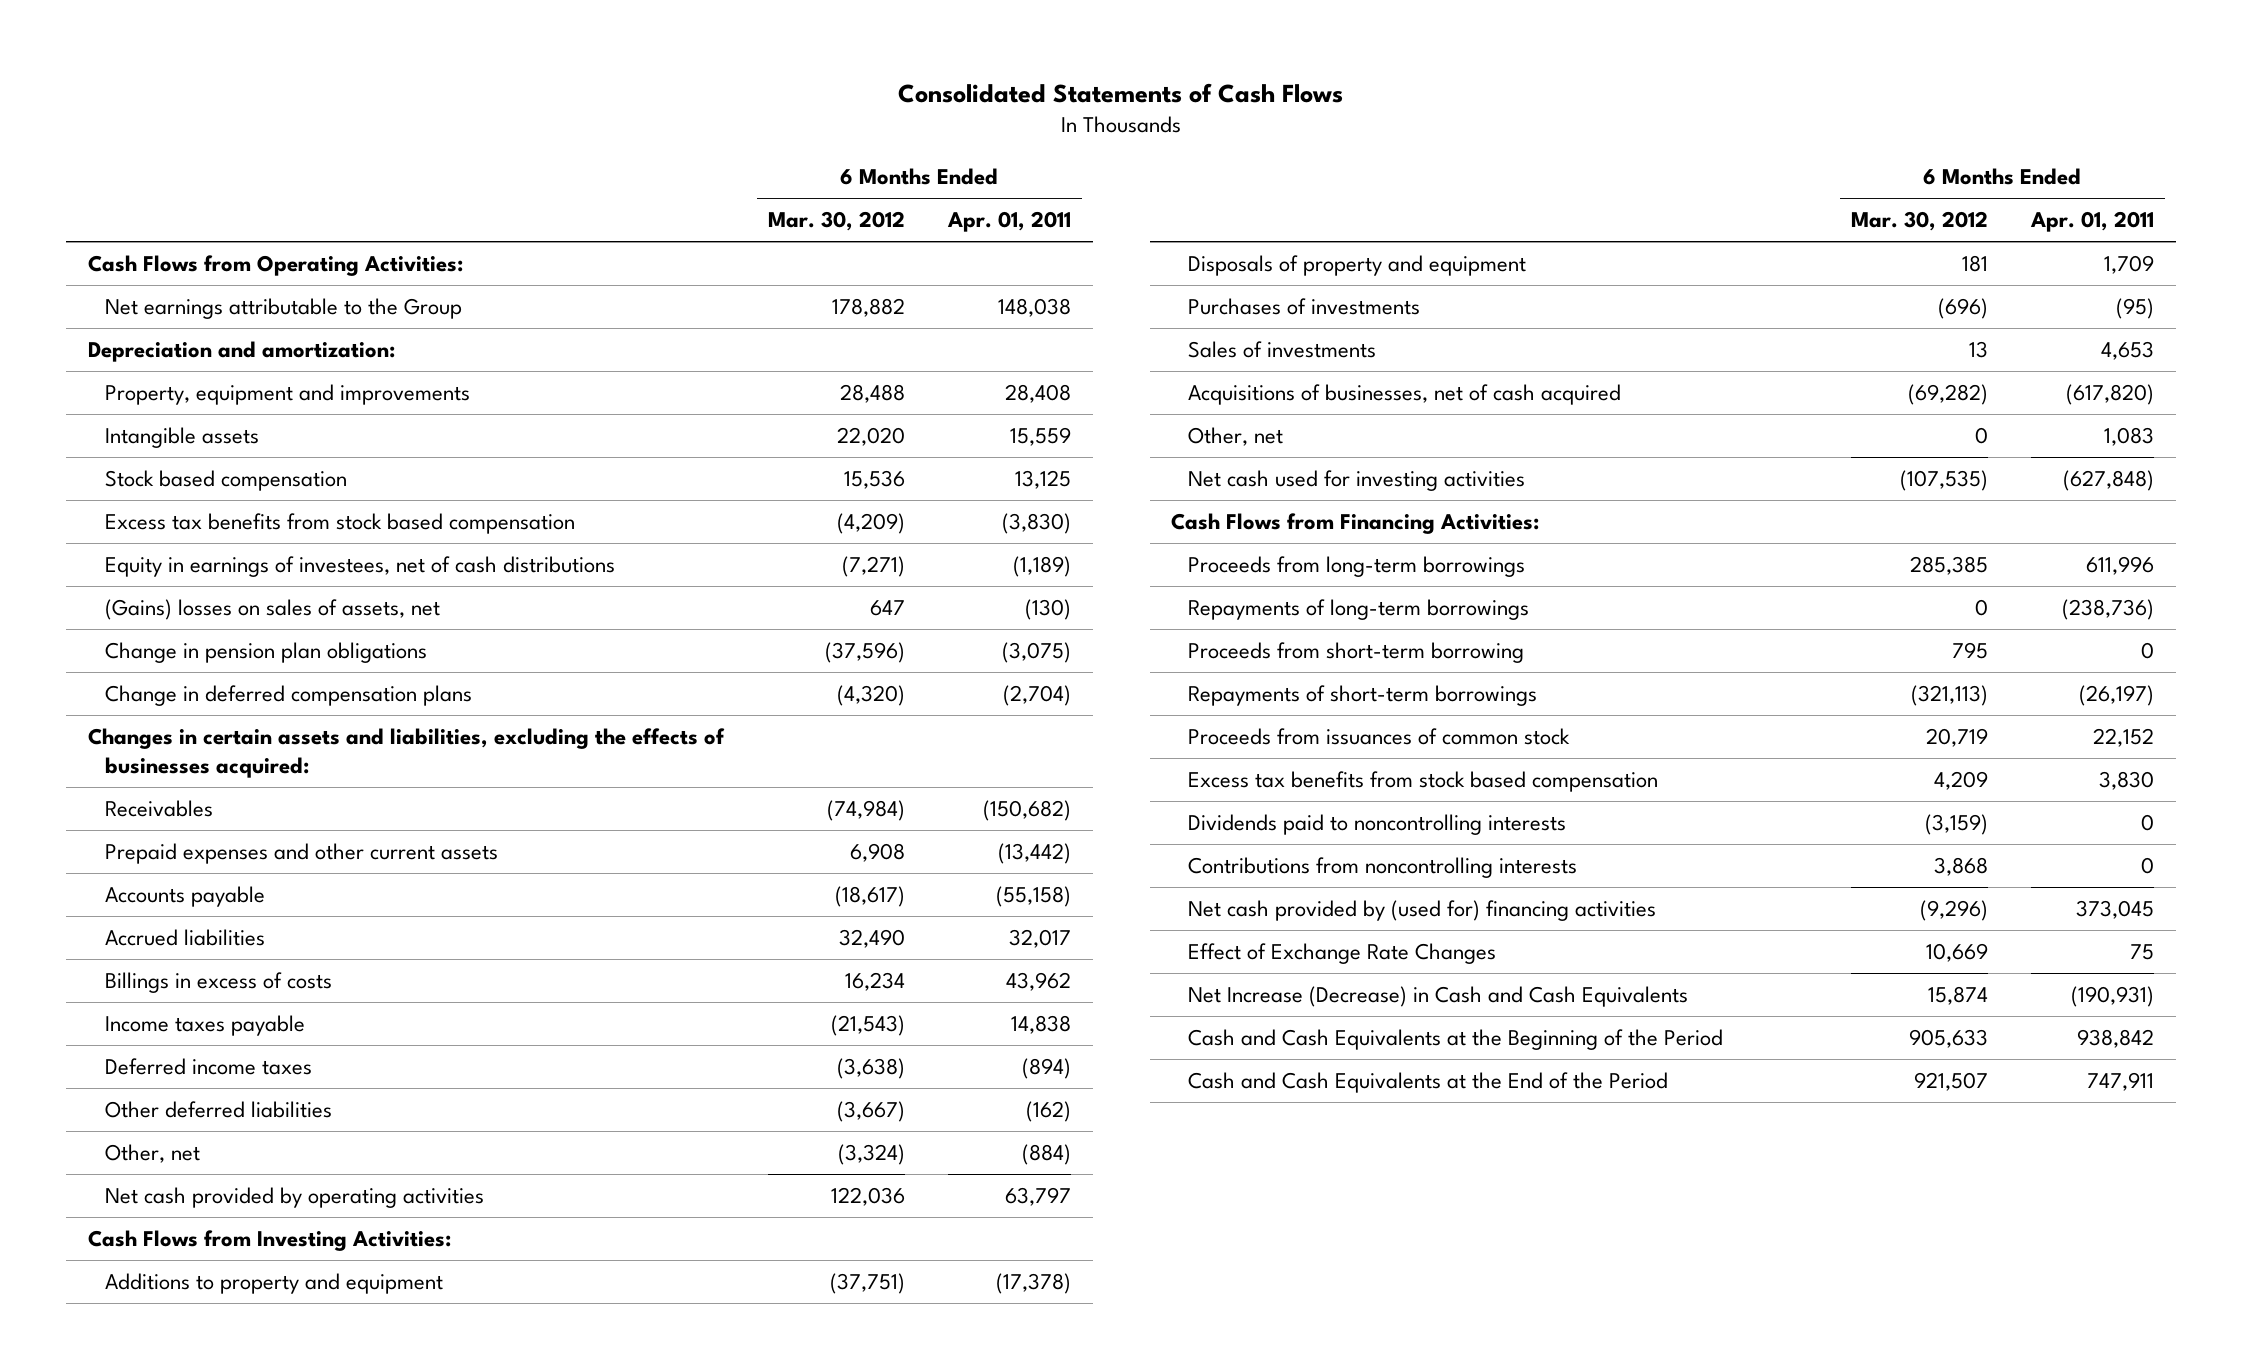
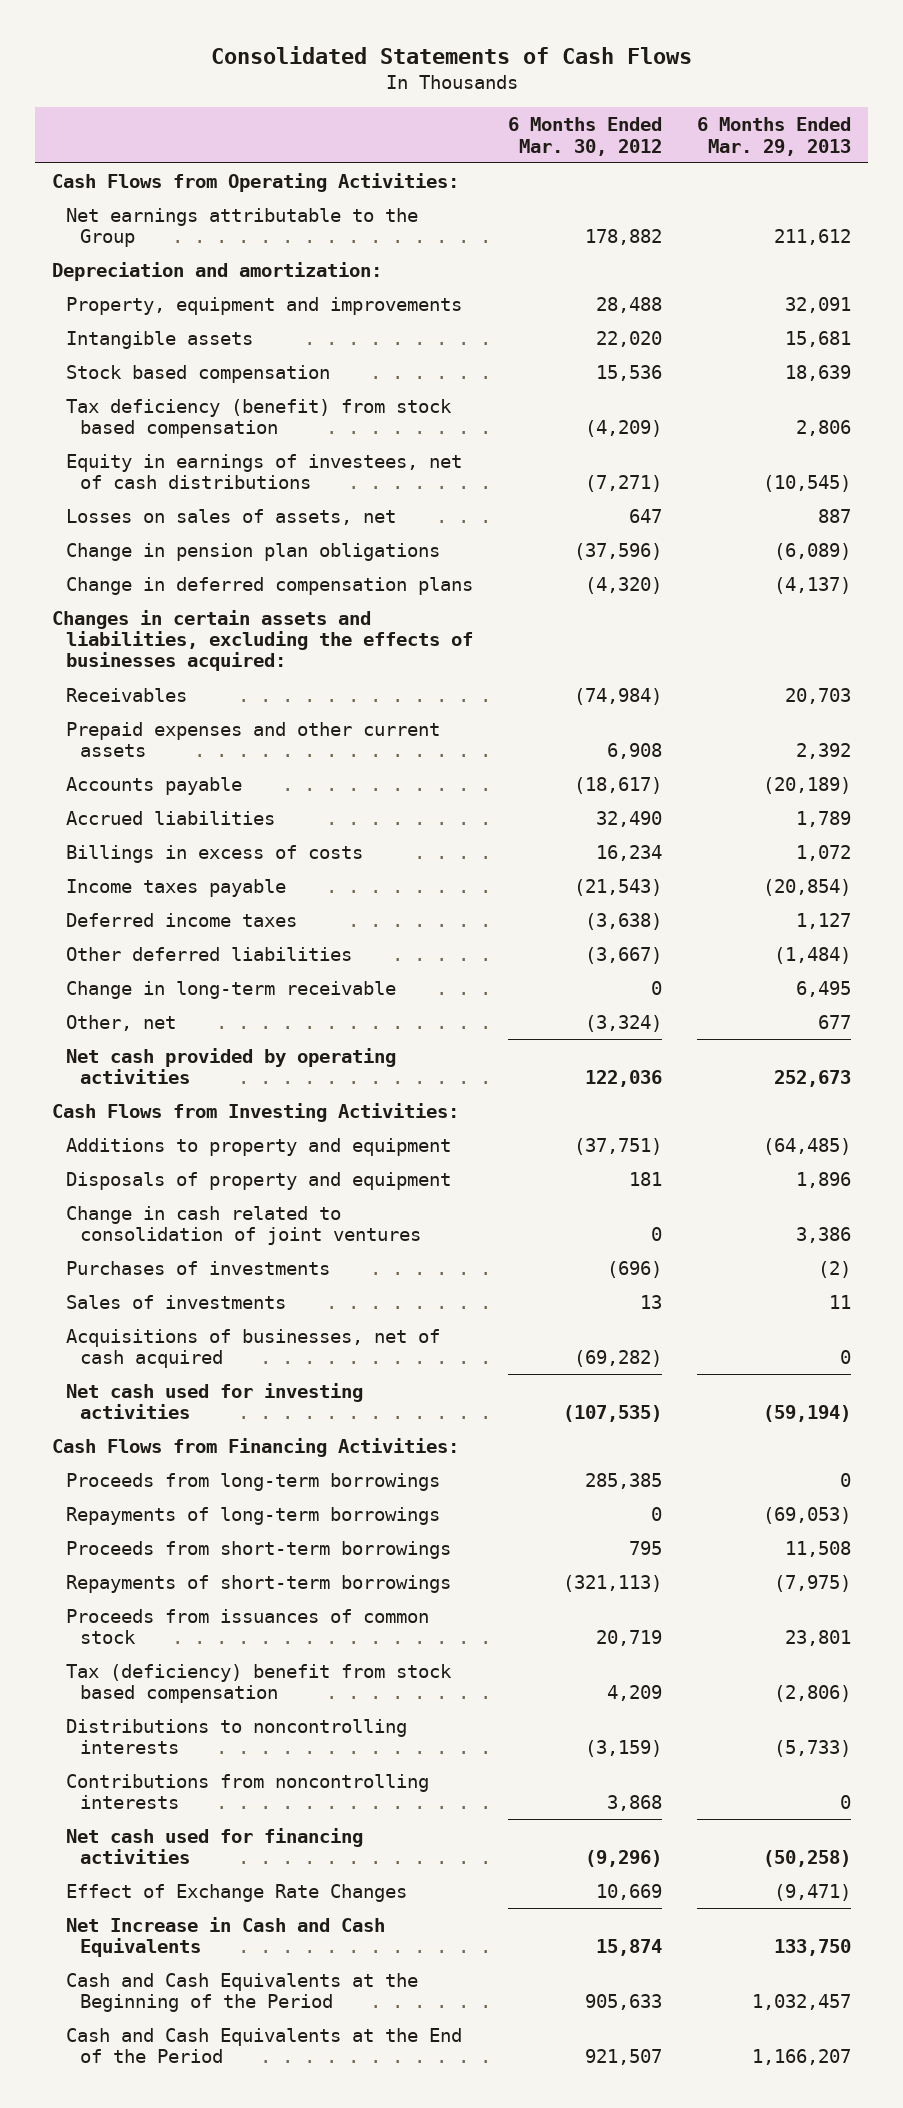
- | 6 Months Ended Mar. 30, 2012 | 6 Months Ended Apr. 01, 2011
+ | 6 Months Ended Mar. 30, 2012 | 6 Months Ended Mar. 29, 2013
- Excess tax benefits from stock based compensation | (4,209) | (3,830)
+ Tax deficiency (benefit) from stock based compensation | (4,209) | 2,806
- (Gains) losses on sales of assets, net | 647 | (130)
+ Losses on sales of assets, net | 647 | 887
+ Change in long-term receivable | 0 | 6,495
+ Change in cash related to consolidation of joint ventures | 0 | 3,386
- Other, net | 0 | 1,083
- Proceeds from short-term borrowing | 795 | 0
+ Proceeds from short-term borrowings | 795 | 11,508
- Excess tax benefits from stock based compensation | 4,209 | 3,830
- Dividends paid to noncontrolling interests | (3,159) | 0
+ Tax (deficiency) benefit from stock based compensation | 4,209 | (2,806)
+ Distributions to noncontrolling interests | (3,159) | (5,733)
- Net cash provided by (used for) financing activities | (9,296) | 373,045
+ Net cash used for financing activities | (9,296) | (50,258)
- Net Increase (Decrease) in Cash and Cash Equivalents | 15,874 | (190,931)
+ Net Increase in Cash and Cash Equivalents | 15,874 | 133,750

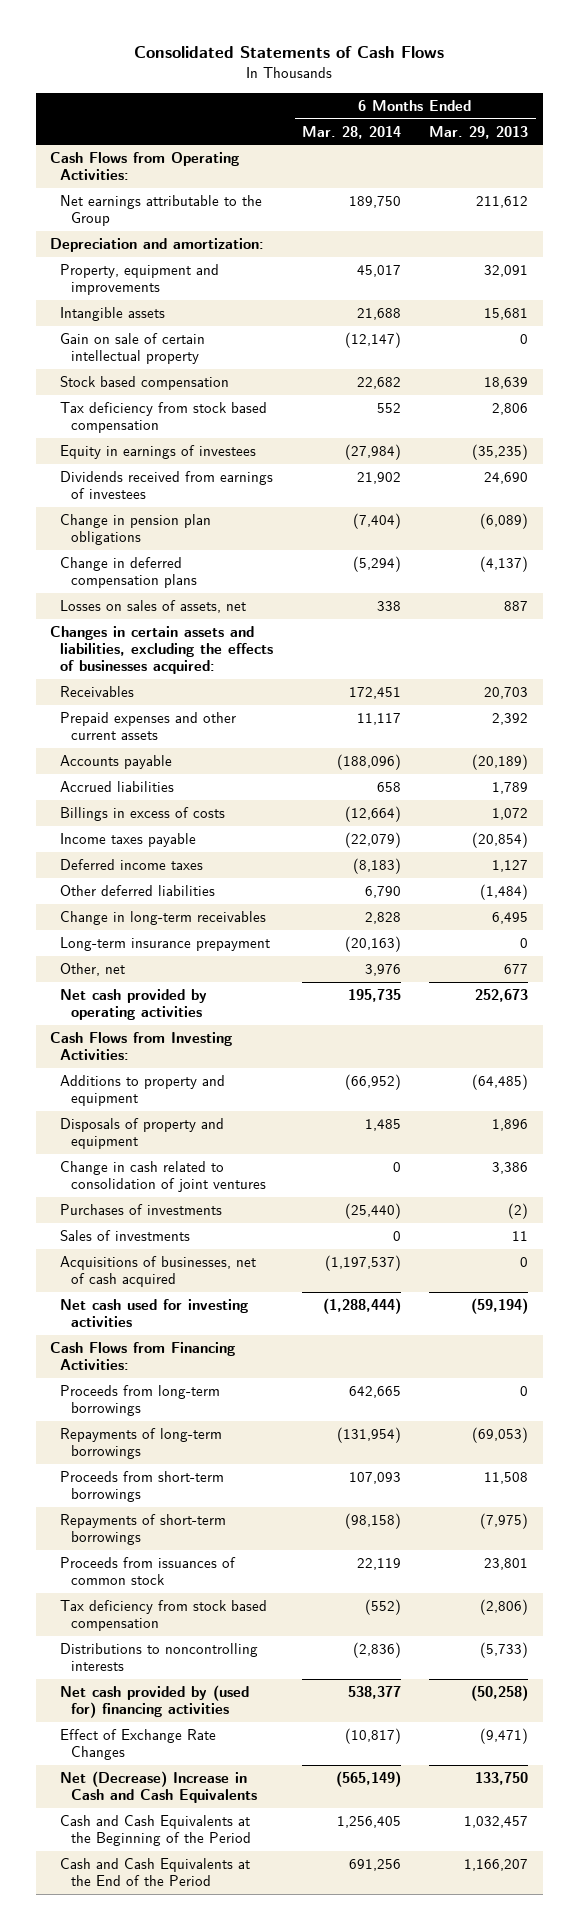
- | 6 Months Ended Mar. 30, 2012 | 6 Months Ended Mar. 29, 2013
+ | 6 Months Ended Mar. 28, 2014 | 6 Months Ended Mar. 29, 2013
+ Gain on sale of certain intellectual property | (12,147) | 0
- Tax deficiency (benefit) from stock based compensation | (4,209) | 2,806
- Equity in earnings of investees, net of cash distributions | (7,271) | (10,545)
+ Tax deficiency from stock based compensation | 552 | 2,806
+ Equity in earnings of investees | (27,984) | (35,235)
+ Dividends received from earnings of investees | 21,902 | 24,690
moved down: Losses on sales of assets, net | 338 | 887
- Change in long-term receivable | 0 | 6,495
+ Change in long-term receivables | 2,828 | 6,495
+ Long-term insurance prepayment | (20,163) | 0
- Tax (deficiency) benefit from stock based compensation | 4,209 | (2,806)
+ Tax deficiency from stock based compensation | (552) | (2,806)
- Contributions from noncontrolling interests | 3,868 | 0
- Net cash used for financing activities | (9,296) | (50,258)
+ Net cash provided by (used for) financing activities | 538,377 | (50,258)
- Net Increase in Cash and Cash Equivalents | 15,874 | 133,750
+ Net (Decrease) Increase in Cash and Cash Equivalents | (565,149) | 133,750

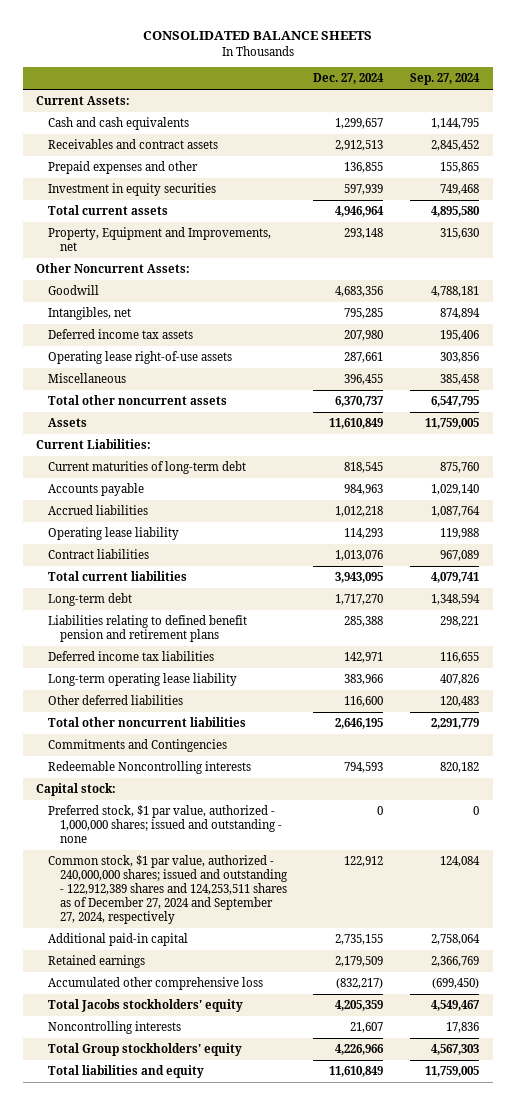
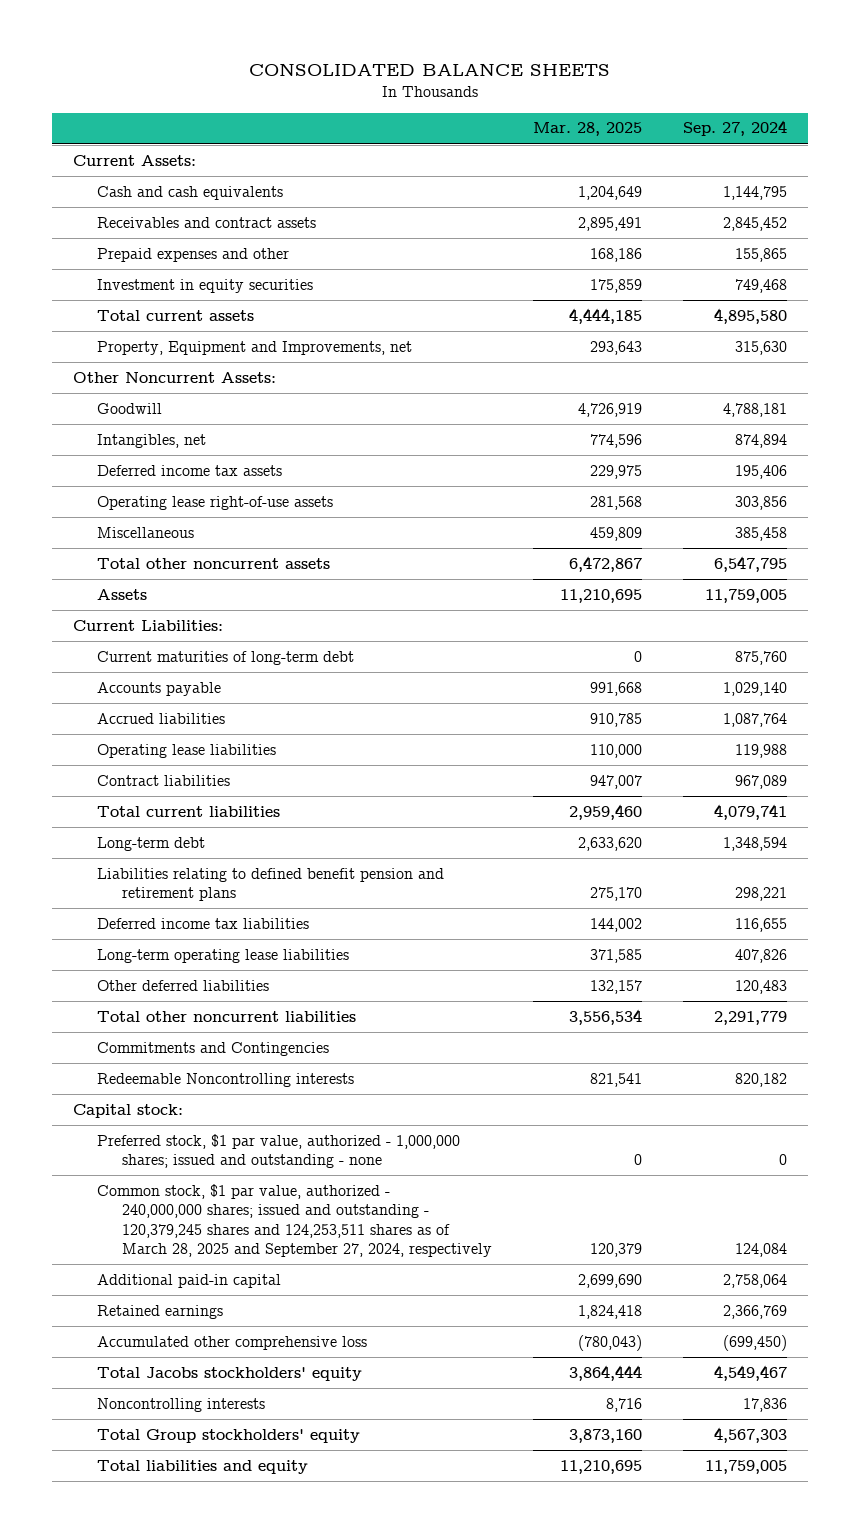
- | Dec. 27, 2024 | Sep. 27, 2024
+ | Mar. 28, 2025 | Sep. 27, 2024
- Operating lease liability | 114,293 | 119,988
+ Operating lease liabilities | 110,000 | 119,988
- Long-term operating lease liability | 383,966 | 407,826
+ Long-term operating lease liabilities | 371,585 | 407,826
- Common stock, $1 par value, authorized - 240,000,000 shares; issued and outstanding - 122,912,389 shares and 124,253,511 shares as of December 27, 2024 and September 27, 2024, respectively | 122,912 | 124,084
+ Common stock, $1 par value, authorized - 240,000,000 shares; issued and outstanding - 120,379,245 shares and 124,253,511 shares as of March 28, 2025 and September 27, 2024, respectively | 120,379 | 124,084

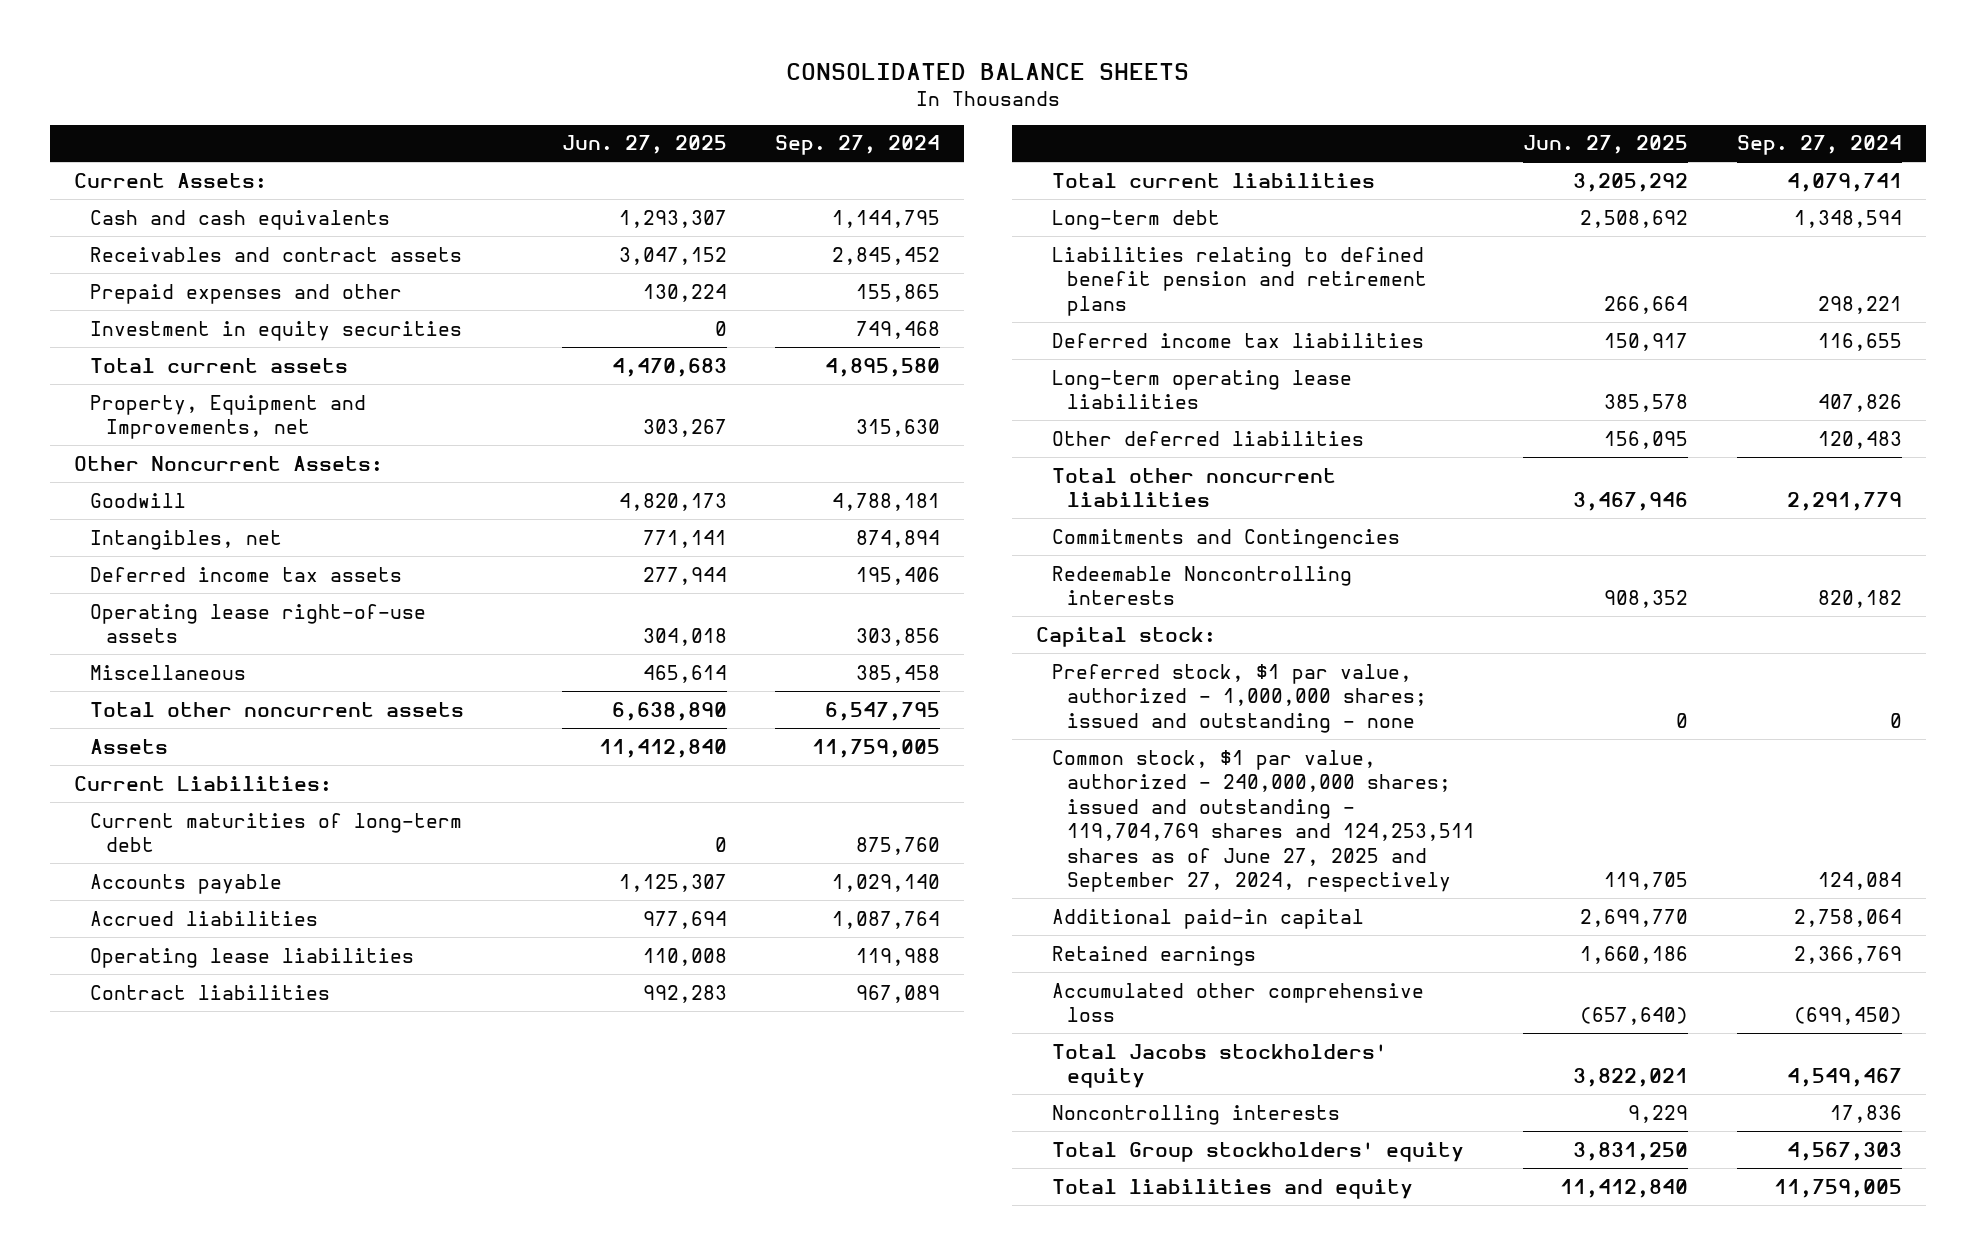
- | Mar. 28, 2025 | Sep. 27, 2024
+ | Jun. 27, 2025 | Sep. 27, 2024
- Common stock, $1 par value, authorized - 240,000,000 shares; issued and outstanding - 120,379,245 shares and 124,253,511 shares as of March 28, 2025 and September 27, 2024, respectively | 120,379 | 124,084
+ Common stock, $1 par value, authorized - 240,000,000 shares; issued and outstanding - 119,704,769 shares and 124,253,511 shares as of June 27, 2025 and September 27, 2024, respectively | 119,705 | 124,084

